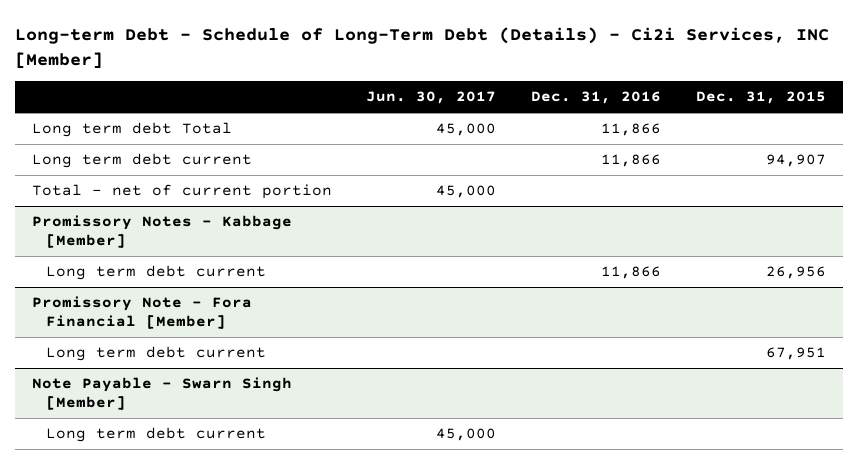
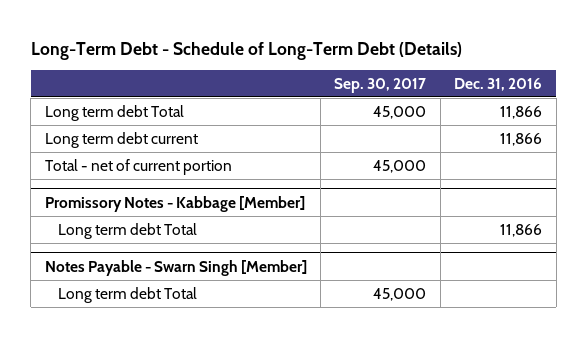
- Long-term Debt - Schedule of Long-Term Debt (Details) - Ci2i Services, INC [Member]
+ Long-Term Debt - Schedule of Long-Term Debt (Details)
- | Jun. 30, 2017 | Dec. 31, 2016 | Dec. 31, 2015
+ | Sep. 30, 2017 | Dec. 31, 2016
@ Promissory Notes - Kabbage [Member]
- Long term debt current | | 11,866 | 26,956
- Promissory Note - Fora Financial [Member]
- Long term debt current | | | 67,951
- Note Payable - Swarn Singh [Member]
- Long term debt current | 45,000 | |
@ Promissory Notes - Kabbage [Member]
+ Long term debt Total | | 11,866
+ Notes Payable - Swarn Singh [Member]
+ Long term debt Total | 45,000 |

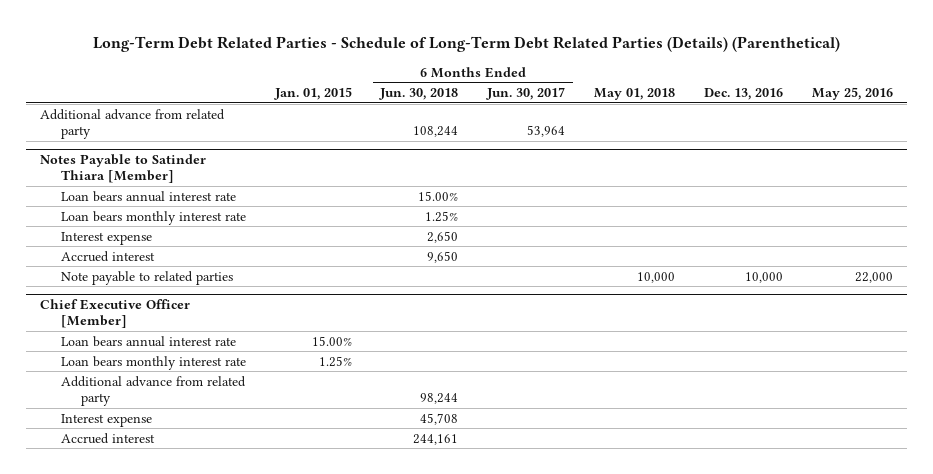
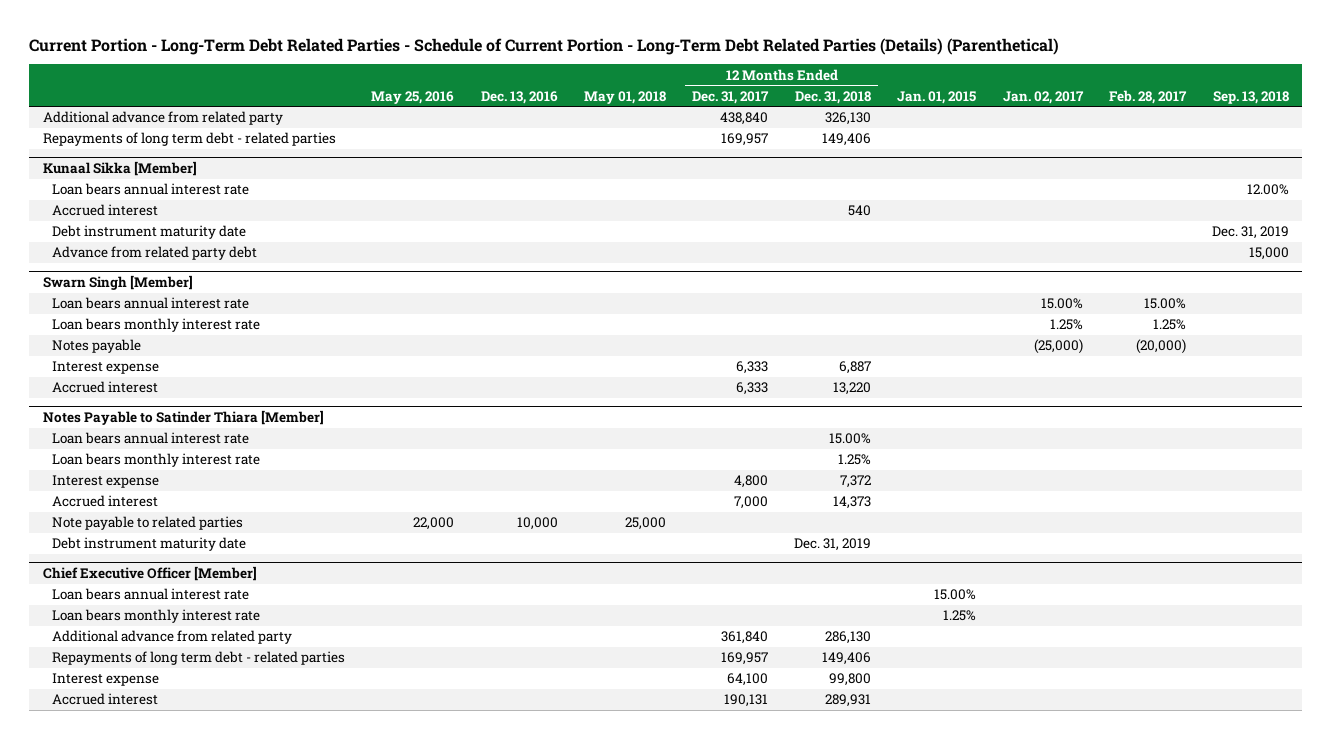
- Long-Term Debt Related Parties - Schedule of Long-Term Debt Related Parties (Details) (Parenthetical)
+ Current Portion - Long-Term Debt Related Parties - Schedule of Current Portion - Long-Term Debt Related Parties (Details) (Parenthetical)
- | Jan. 01, 2015 | 6 Months Ended Jun. 30, 2018 | 6 Months Ended Jun. 30, 2017 | May 01, 2018 | Dec. 13, 2016 | May 25, 2016
+ | May 25, 2016 | Dec. 13, 2016 | May 01, 2018 | 12 Months Ended Dec. 31, 2017 | 12 Months Ended Dec. 31, 2018 | Jan. 01, 2015 | Jan. 02, 2017 | Feb. 28, 2017 | Sep. 13, 2018
+ Repayments of long term debt - related parties | | | | 169,957 | 149,406 | | | |
+ Kunaal Sikka [Member]
+ Loan bears annual interest rate | | | | | | | | | 12.00%
+ Accrued interest | | | | | 540 | | | |
+ Debt instrument maturity date | | | | | | | | | Dec. 31, 2019
+ Advance from related party debt | | | | | | | | | 15,000
+ Swarn Singh [Member]
+ Loan bears annual interest rate | | | | | | | 15.00% | 15.00% |
+ Loan bears monthly interest rate | | | | | | | 1.25% | 1.25% |
+ Notes payable | | | | | | | (25,000) | (20,000) |
+ Interest expense | | | | 6,333 | 6,887 | | | |
+ Accrued interest | | | | 6,333 | 13,220 | | | |
@ Notes Payable to Satinder Thiara [Member]
- Note payable to related parties | | | | 10,000 | 10,000 | 22,000
+ Note payable to related parties | 22,000 | 10,000 | 25,000 | | | | | |
+ Debt instrument maturity date | | | | | Dec. 31, 2019 | | | |
@ Chief Executive Officer [Member]
+ Repayments of long term debt - related parties | | | | 169,957 | 149,406 | | | |

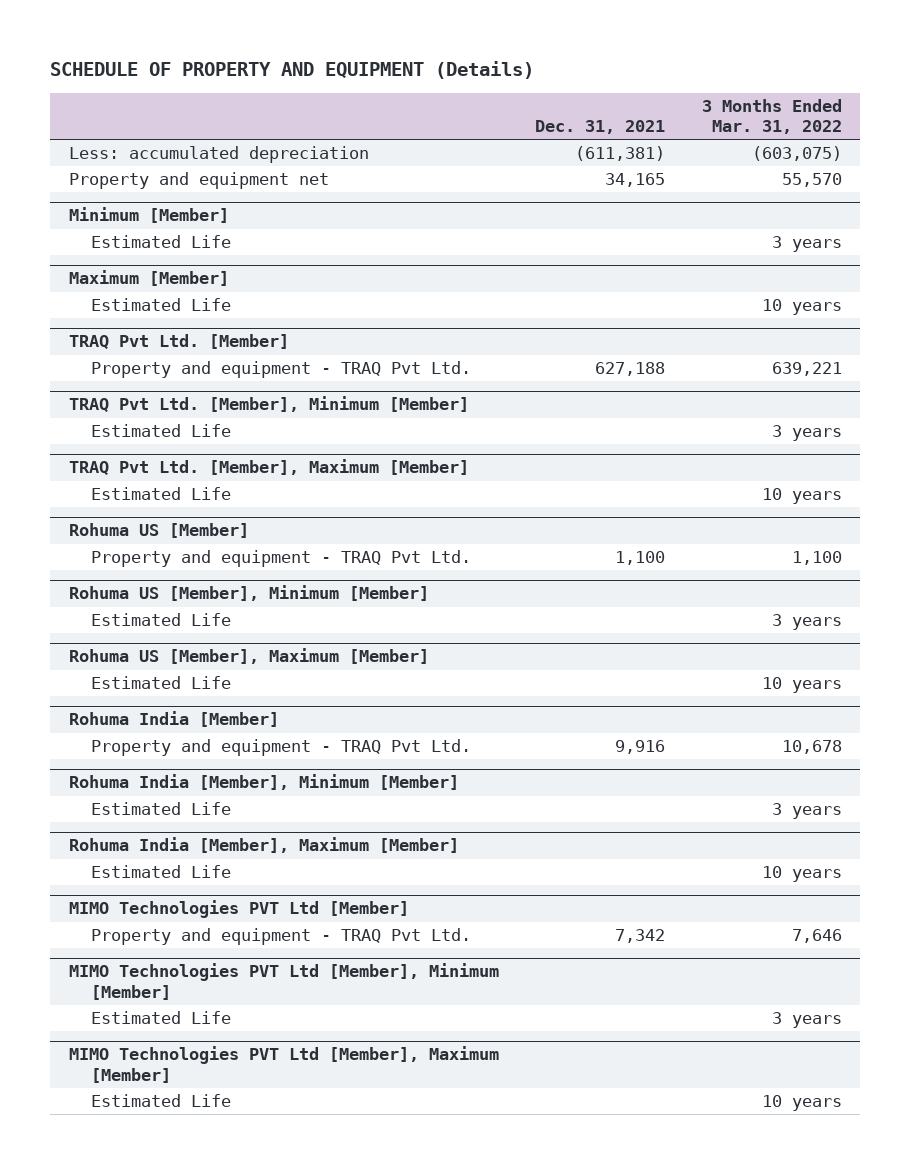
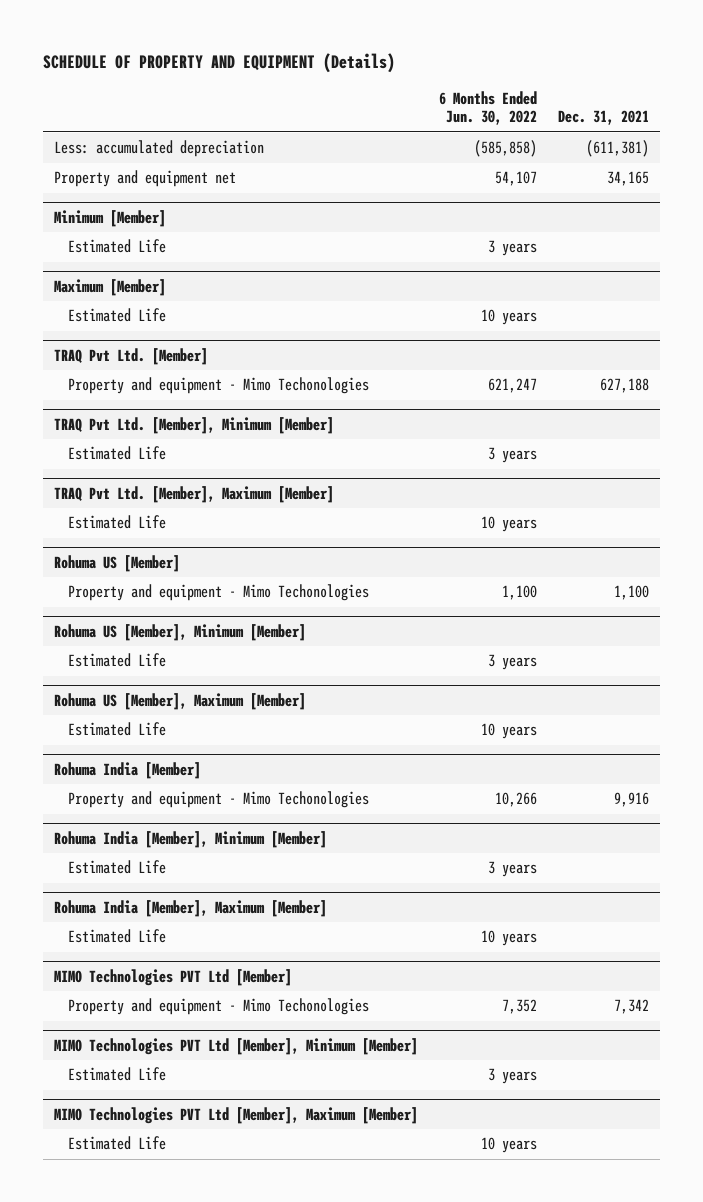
- | Dec. 31, 2021 | 3 Months Ended Mar. 31, 2022
+ | 6 Months Ended Jun. 30, 2022 | Dec. 31, 2021
@ TRAQ Pvt Ltd. [Member]
- Property and equipment - TRAQ Pvt Ltd. | 627,188 | 639,221
+ Property and equipment - Mimo Techonologies | 621,247 | 627,188
@ Rohuma US [Member]
- Property and equipment - TRAQ Pvt Ltd. | 1,100 | 1,100
+ Property and equipment - Mimo Techonologies | 1,100 | 1,100
@ Rohuma India [Member]
- Property and equipment - TRAQ Pvt Ltd. | 9,916 | 10,678
+ Property and equipment - Mimo Techonologies | 10,266 | 9,916
@ MIMO Technologies PVT Ltd [Member]
- Property and equipment - TRAQ Pvt Ltd. | 7,342 | 7,646
+ Property and equipment - Mimo Techonologies | 7,352 | 7,342

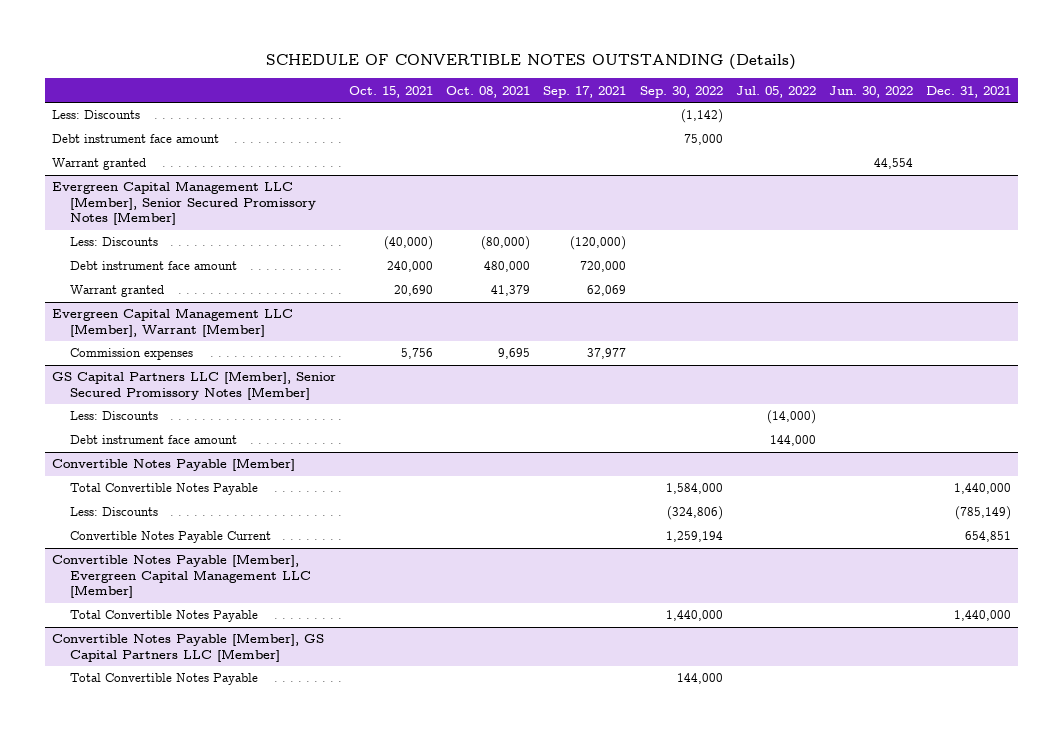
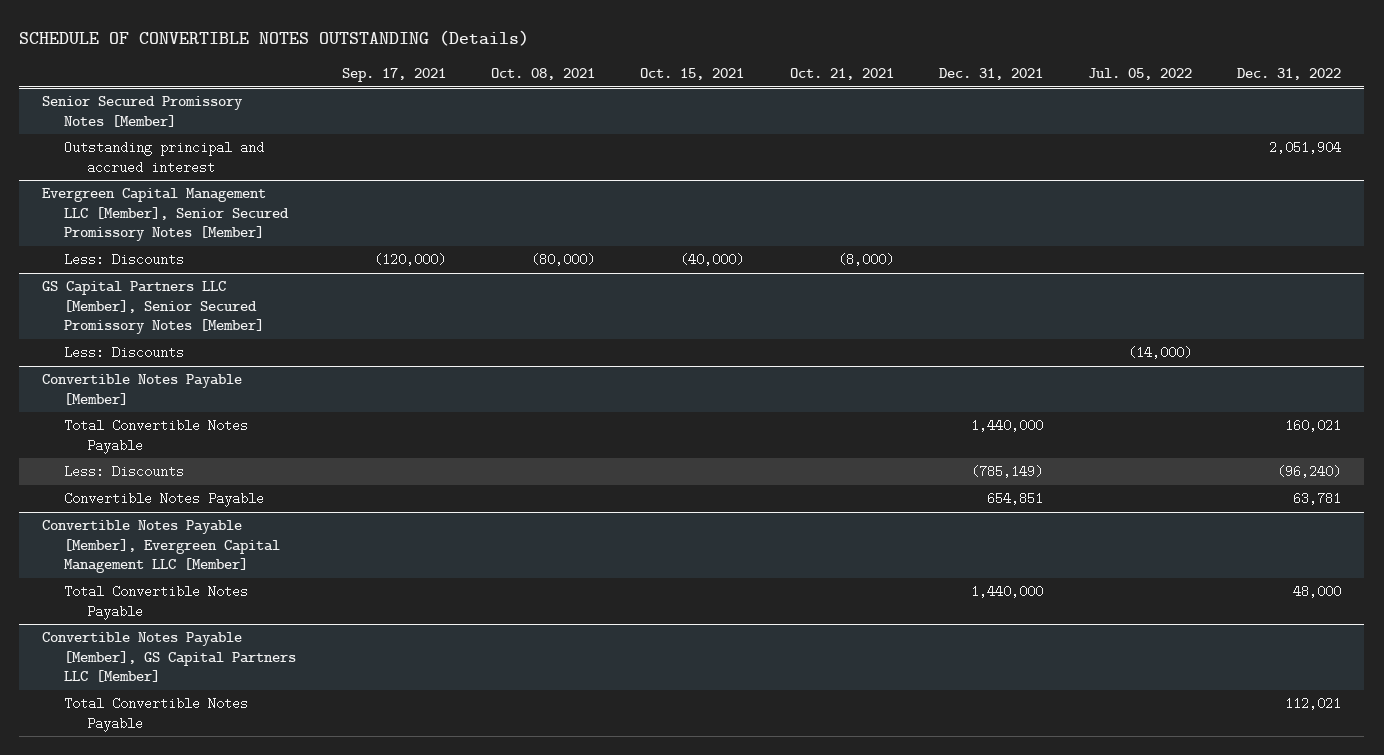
- | Oct. 15, 2021 | Oct. 08, 2021 | Sep. 17, 2021 | Sep. 30, 2022 | Jul. 05, 2022 | Jun. 30, 2022 | Dec. 31, 2021
+ | Sep. 17, 2021 | Oct. 08, 2021 | Oct. 15, 2021 | Oct. 21, 2021 | Dec. 31, 2021 | Jul. 05, 2022 | Dec. 31, 2022
- Less: Discounts | | | | (1,142) | | |
- Debt instrument face amount | | | | 75,000 | | |
- Warrant granted | | | | | | 44,554 |
+ Senior Secured Promissory Notes [Member]
+ Outstanding principal and accrued interest | | | | | | | 2,051,904
@ Evergreen Capital Management LLC [Member], Senior Secured Promissory Notes [Member]
- Debt instrument face amount | 240,000 | 480,000 | 720,000 | | | |
- Warrant granted | 20,690 | 41,379 | 62,069 | | | |
- Evergreen Capital Management LLC [Member], Warrant [Member]
- Commission expenses | 5,756 | 9,695 | 37,977 | | | |
@ GS Capital Partners LLC [Member], Senior Secured Promissory Notes [Member]
- Debt instrument face amount | | | | | 144,000 | |
@ Convertible Notes Payable [Member]
- Convertible Notes Payable Current | | | | 1,259,194 | | | 654,851
+ Convertible Notes Payable | | | | | 654,851 | | 63,781

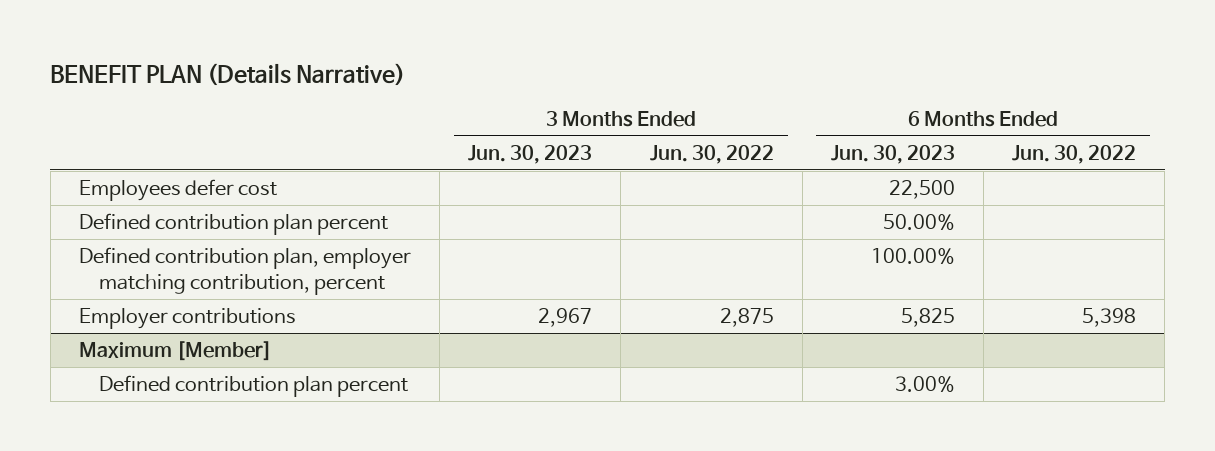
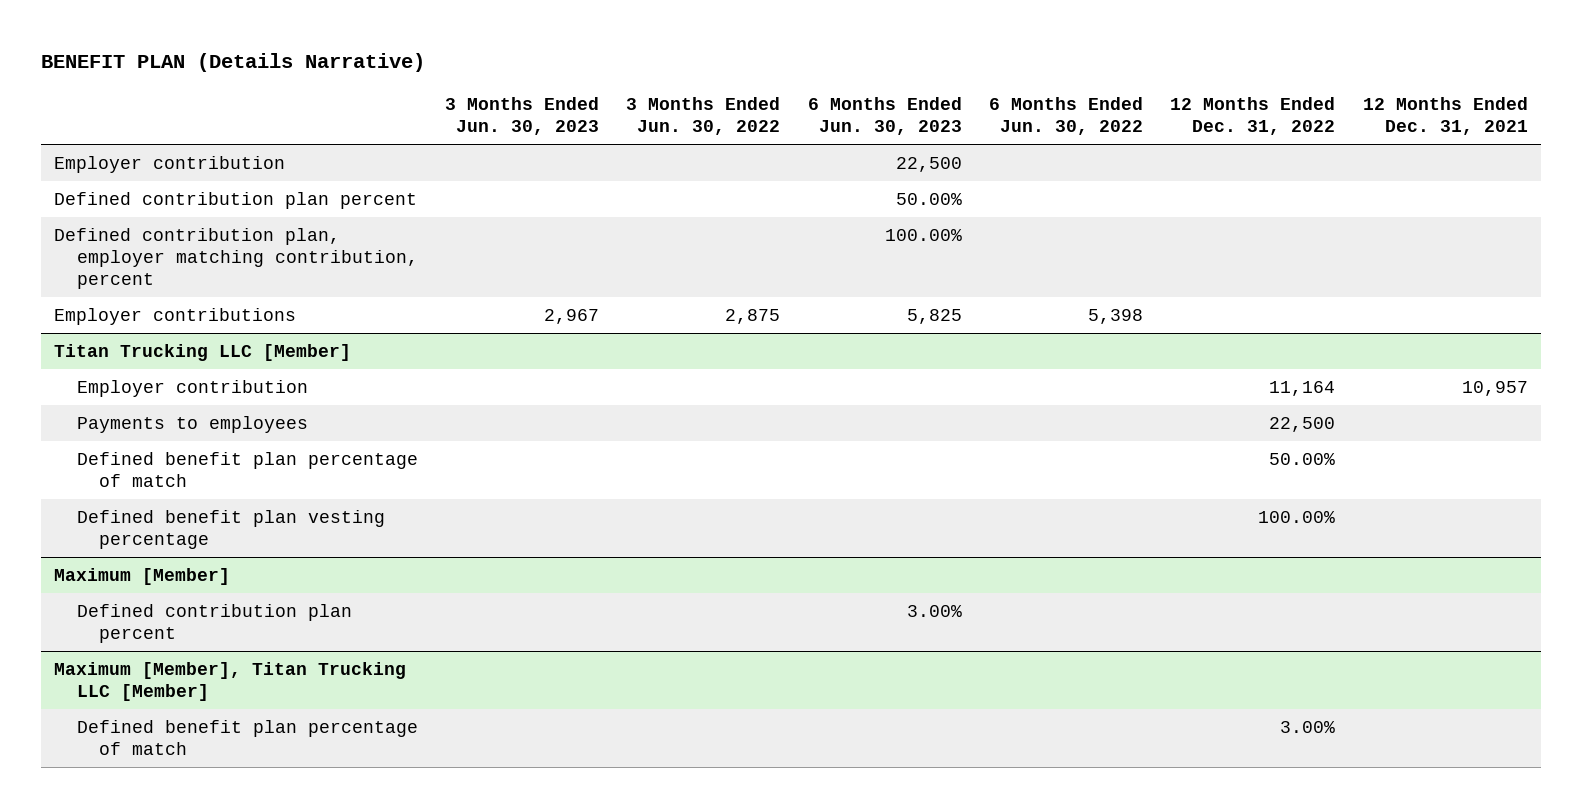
- | 3 Months Ended Jun. 30, 2023 | 3 Months Ended Jun. 30, 2022 | 6 Months Ended Jun. 30, 2023 | 6 Months Ended Jun. 30, 2022
+ | 3 Months Ended Jun. 30, 2023 | 3 Months Ended Jun. 30, 2022 | 6 Months Ended Jun. 30, 2023 | 6 Months Ended Jun. 30, 2022 | 12 Months Ended Dec. 31, 2022 | 12 Months Ended Dec. 31, 2021
- Employees defer cost | | | 22,500 |
+ Employer contribution | | | 22,500 | | |
+ Titan Trucking LLC [Member]
+ Employer contribution | | | | | 11,164 | 10,957
+ Payments to employees | | | | | 22,500 |
+ Defined benefit plan percentage of match | | | | | 50.00% |
+ Defined benefit plan vesting percentage | | | | | 100.00% |
+ Maximum [Member], Titan Trucking LLC [Member]
+ Defined benefit plan percentage of match | | | | | 3.00% |

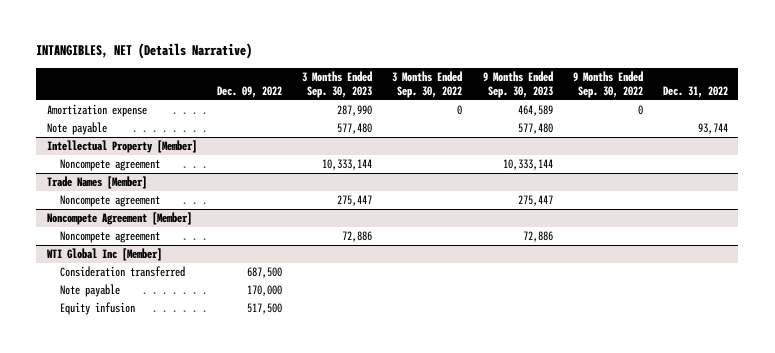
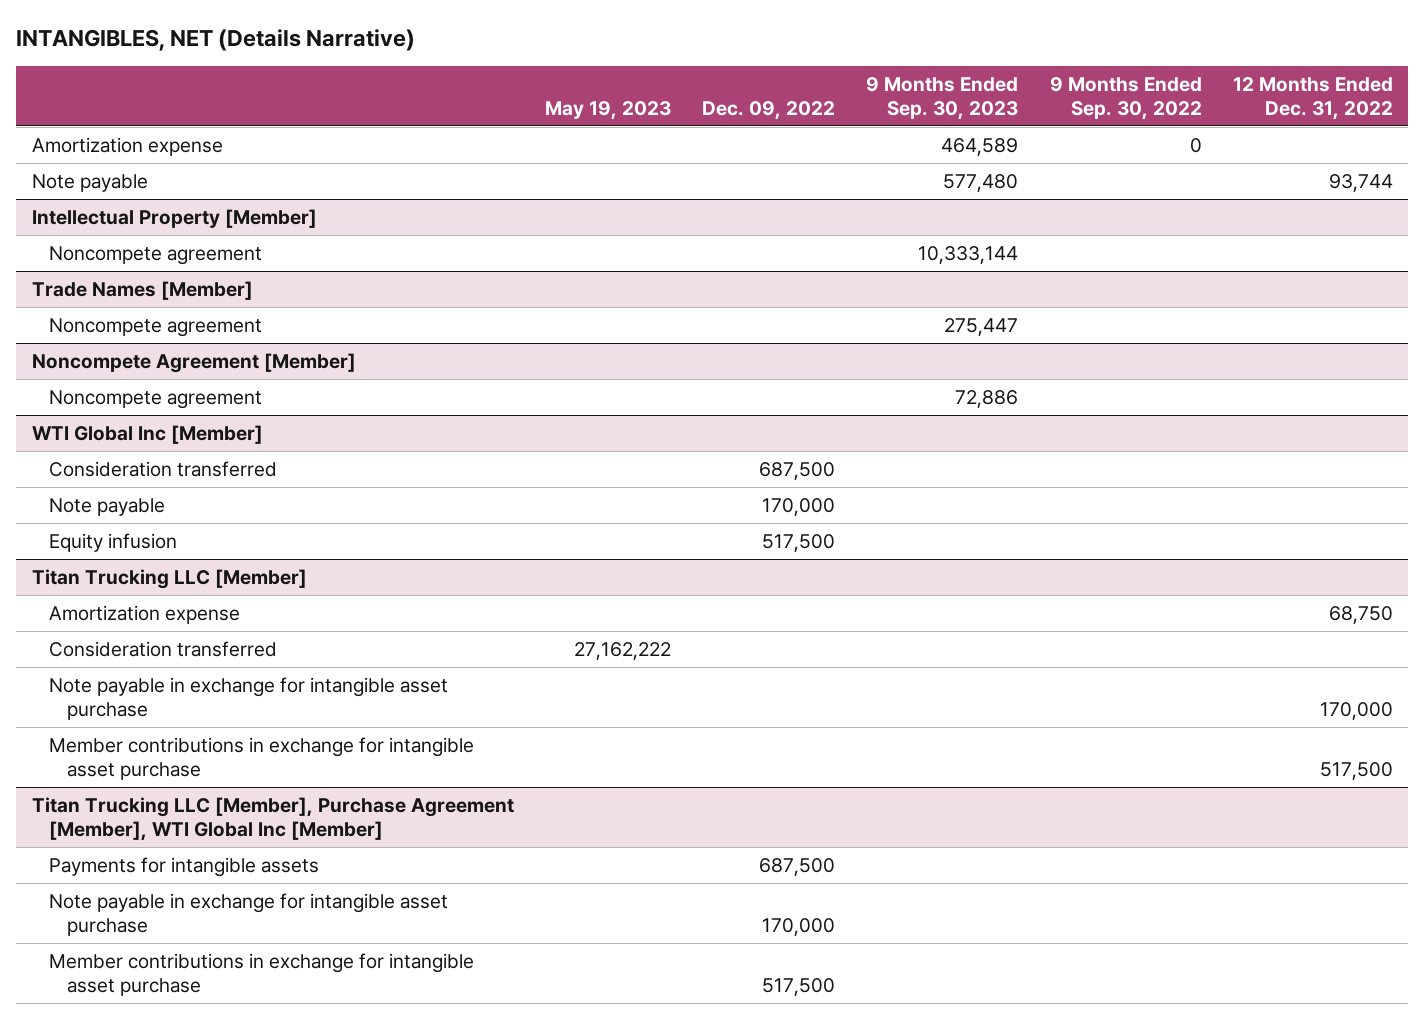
- | Dec. 09, 2022 | 3 Months Ended Sep. 30, 2023 | 3 Months Ended Sep. 30, 2022 | 9 Months Ended Sep. 30, 2023 | 9 Months Ended Sep. 30, 2022 | Dec. 31, 2022
+ | May 19, 2023 | Dec. 09, 2022 | 9 Months Ended Sep. 30, 2023 | 9 Months Ended Sep. 30, 2022 | 12 Months Ended Dec. 31, 2022
+ Titan Trucking LLC [Member]
+ Amortization expense | | | | | 68,750
+ Consideration transferred | 27,162,222 | | | |
+ Note payable in exchange for intangible asset purchase | | | | | 170,000
+ Member contributions in exchange for intangible asset purchase | | | | | 517,500
+ Titan Trucking LLC [Member], Purchase Agreement [Member], WTI Global Inc [Member]
+ Payments for intangible assets | | 687,500 | | |
+ Note payable in exchange for intangible asset purchase | | 170,000 | | |
+ Member contributions in exchange for intangible asset purchase | | 517,500 | | |

